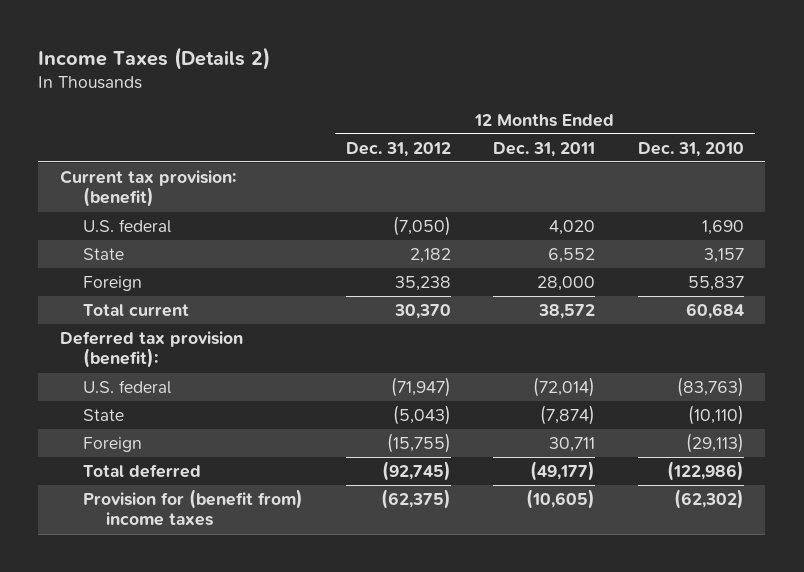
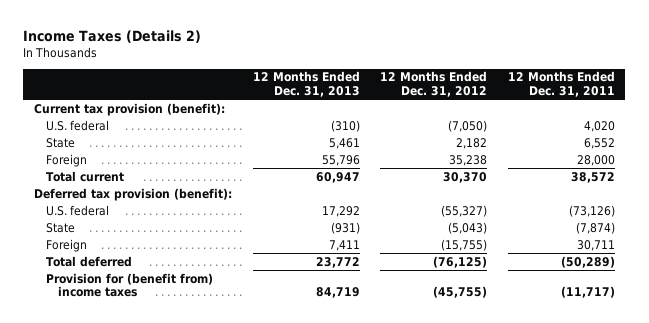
- | 12 Months Ended Dec. 31, 2012 | 12 Months Ended Dec. 31, 2011 | 12 Months Ended Dec. 31, 2010
+ | 12 Months Ended Dec. 31, 2013 | 12 Months Ended Dec. 31, 2012 | 12 Months Ended Dec. 31, 2011
- Current tax provision: (benefit)
+ Current tax provision (benefit):
- U.S. federal | (71,947) | (72,014) | (83,763)
+ U.S. federal | 17,292 | (55,327) | (73,126)
- Total deferred | (92,745) | (49,177) | (122,986)
- Provision for (benefit from) income taxes | (62,375) | (10,605) | (62,302)
+ Total deferred | 23,772 | (76,125) | (50,289)
+ Provision for (benefit from) income taxes | 84,719 | (45,755) | (11,717)

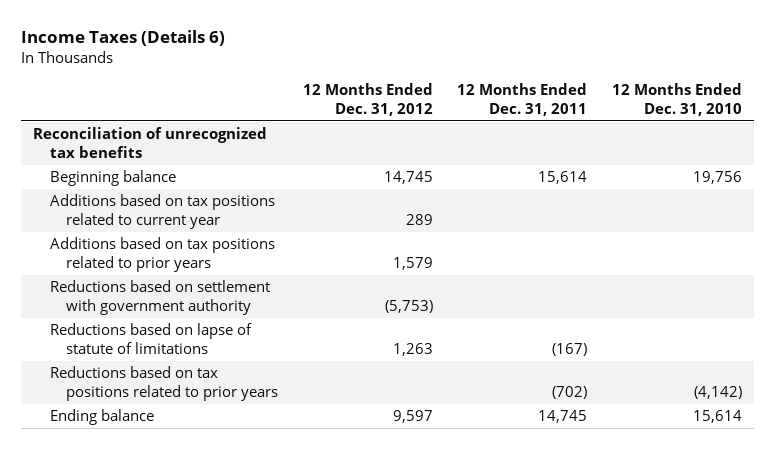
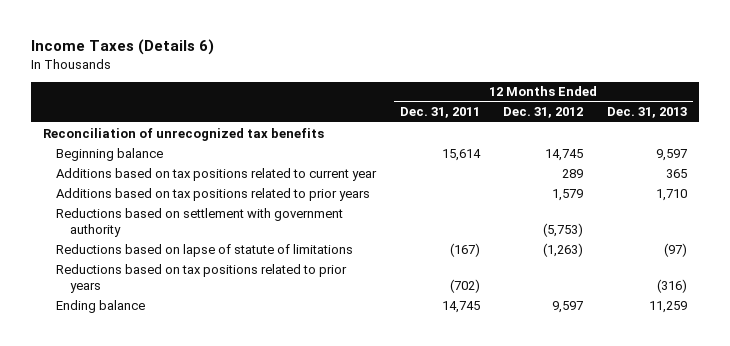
- | 12 Months Ended Dec. 31, 2012 | 12 Months Ended Dec. 31, 2011 | 12 Months Ended Dec. 31, 2010
+ | 12 Months Ended Dec. 31, 2011 | 12 Months Ended Dec. 31, 2012 | 12 Months Ended Dec. 31, 2013
- Reductions based on lapse of statute of limitations | 1,263 | (167) |
+ Reductions based on lapse of statute of limitations | (167) | (1,263) | (97)

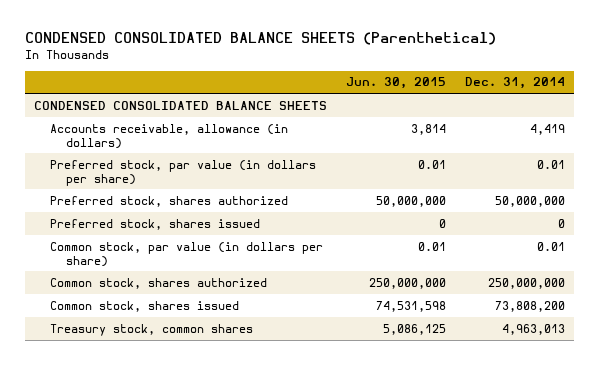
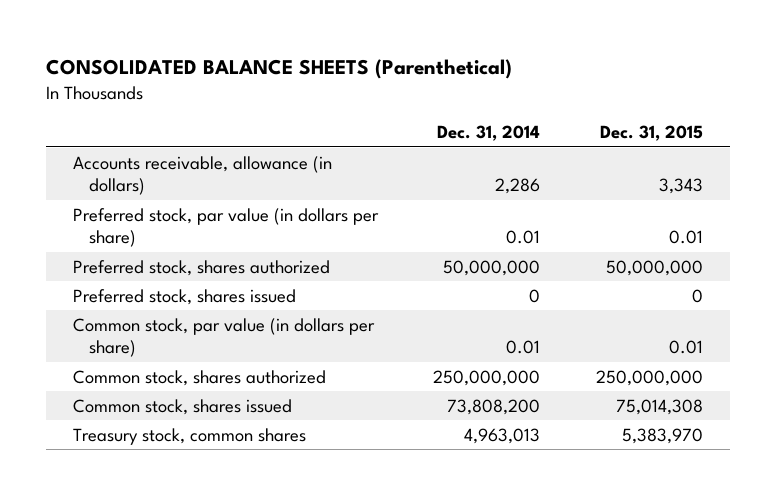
- CONDENSED CONSOLIDATED BALANCE SHEETS (Parenthetical)
+ CONSOLIDATED BALANCE SHEETS (Parenthetical)
- | Jun. 30, 2015 | Dec. 31, 2014
+ | Dec. 31, 2014 | Dec. 31, 2015
- CONDENSED CONSOLIDATED BALANCE SHEETS
- Accounts receivable, allowance (in dollars) | 3,814 | 4,419
+ Accounts receivable, allowance (in dollars) | 2,286 | 3,343

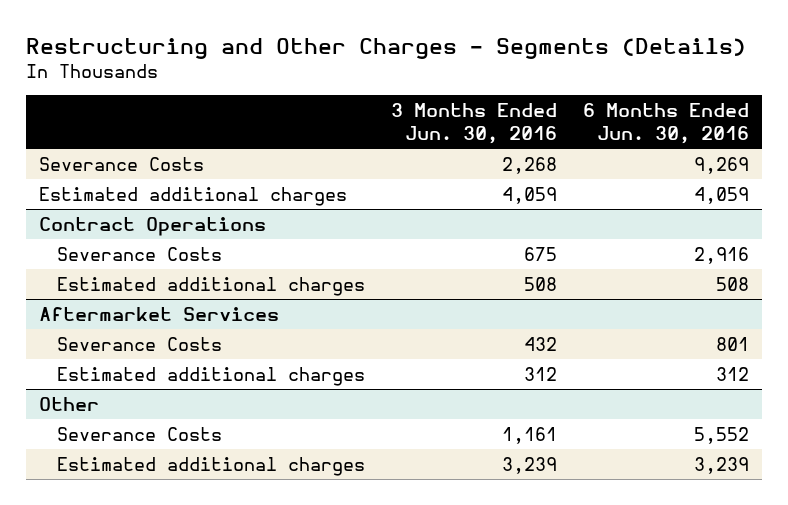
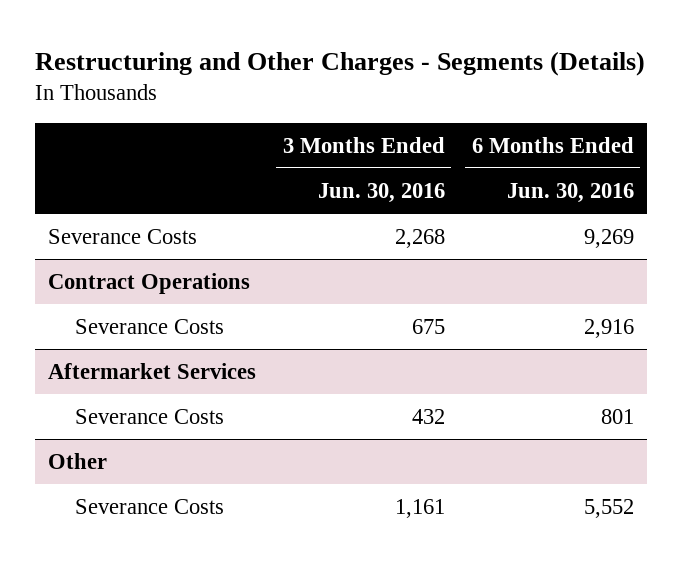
- Estimated additional charges | 4,059 | 4,059
@ Contract Operations
- Estimated additional charges | 508 | 508
@ Aftermarket Services
- Estimated additional charges | 312 | 312
@ Other
- Estimated additional charges | 3,239 | 3,239

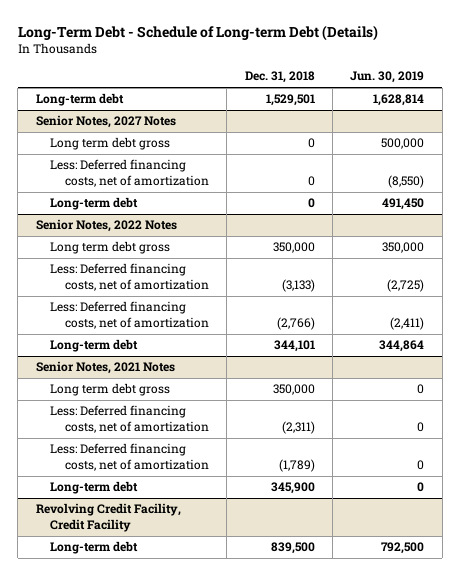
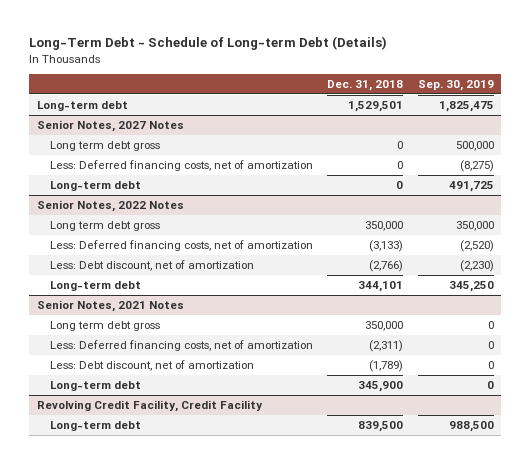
- | Dec. 31, 2018 | Jun. 30, 2019
+ | Dec. 31, 2018 | Sep. 30, 2019
@ Senior Notes, 2022 Notes
- Less: Deferred financing costs, net of amortization | (2,766) | (2,411)
+ Less: Debt discount, net of amortization | (2,766) | (2,230)
@ Senior Notes, 2021 Notes
- Less: Deferred financing costs, net of amortization | (1,789) | 0
+ Less: Debt discount, net of amortization | (1,789) | 0

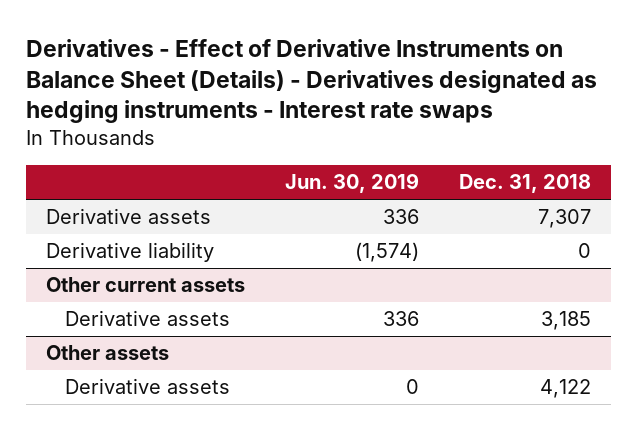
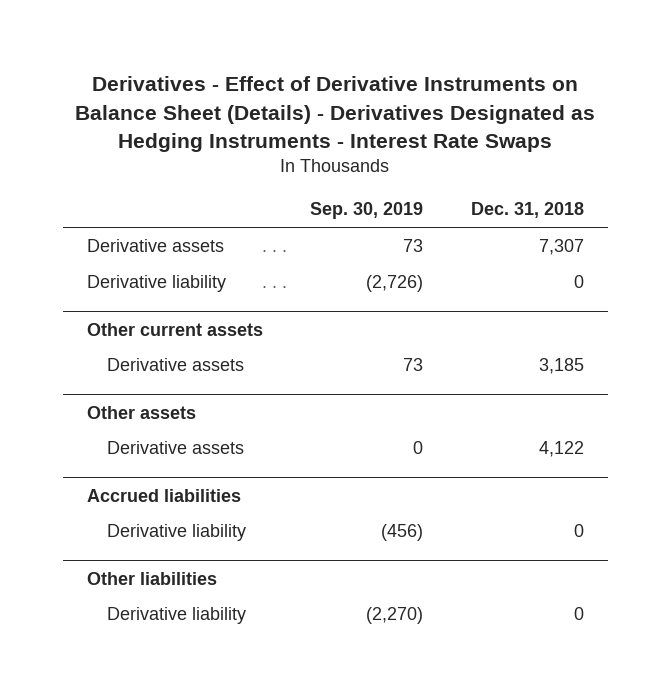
- Derivatives - Effect of Derivative Instruments on Balance Sheet (Details) - Derivatives designated as hedging instruments - Interest rate swaps
+ Derivatives - Effect of Derivative Instruments on Balance Sheet (Details) - Derivatives Designated as Hedging Instruments - Interest Rate Swaps
- | Jun. 30, 2019 | Dec. 31, 2018
+ | Sep. 30, 2019 | Dec. 31, 2018
+ Accrued liabilities
+ Derivative liability | (456) | 0
+ Other liabilities
+ Derivative liability | (2,270) | 0

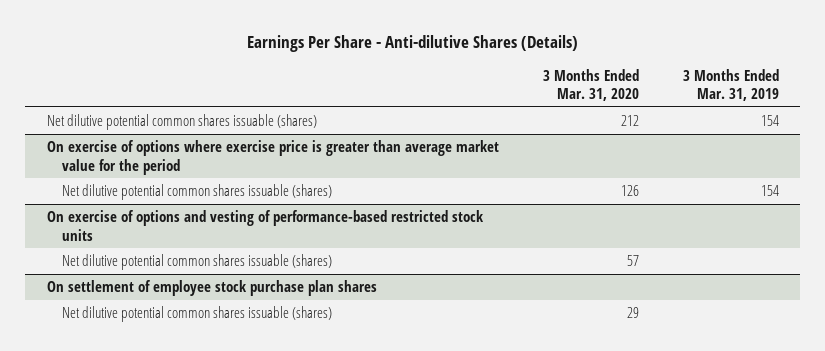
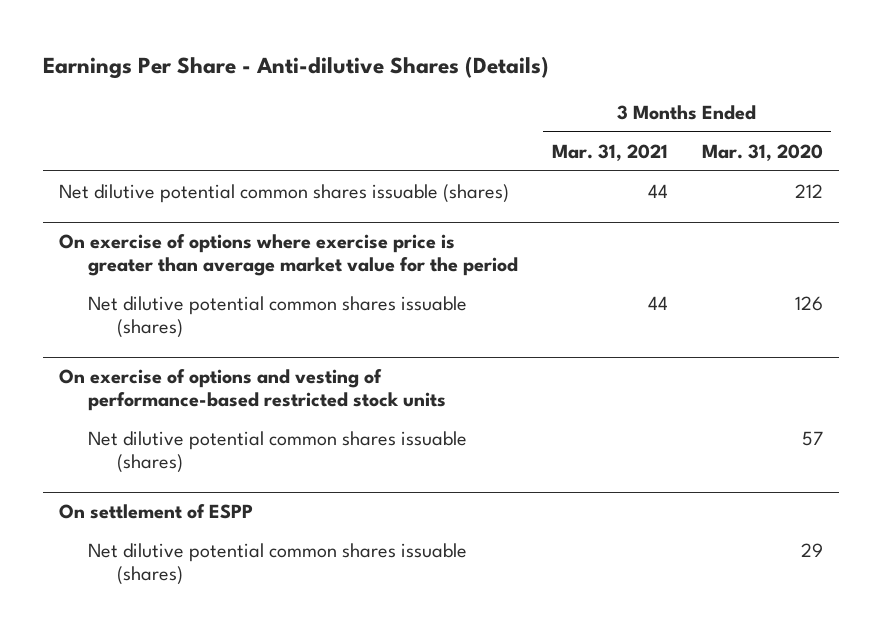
- | 3 Months Ended Mar. 31, 2020 | 3 Months Ended Mar. 31, 2019
+ | 3 Months Ended Mar. 31, 2021 | 3 Months Ended Mar. 31, 2020
- On settlement of employee stock purchase plan shares
+ On settlement of ESPP

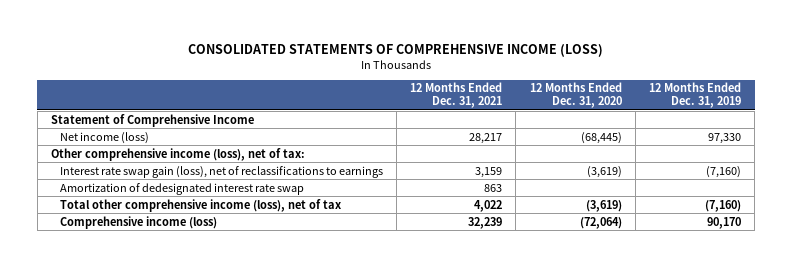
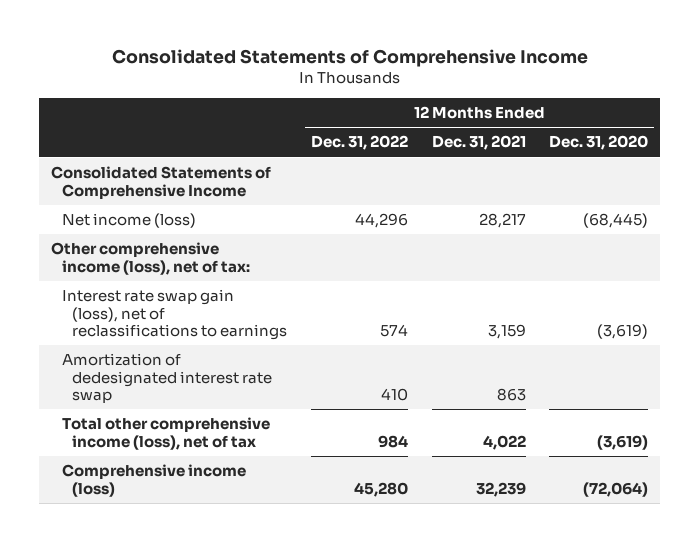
- CONSOLIDATED STATEMENTS OF COMPREHENSIVE INCOME (LOSS)
+ Consolidated Statements of Comprehensive Income
- | 12 Months Ended Dec. 31, 2021 | 12 Months Ended Dec. 31, 2020 | 12 Months Ended Dec. 31, 2019
+ | 12 Months Ended Dec. 31, 2022 | 12 Months Ended Dec. 31, 2021 | 12 Months Ended Dec. 31, 2020
- Statement of Comprehensive Income
+ Consolidated Statements of Comprehensive Income

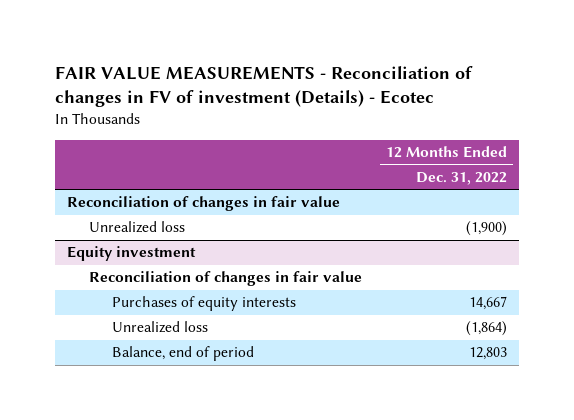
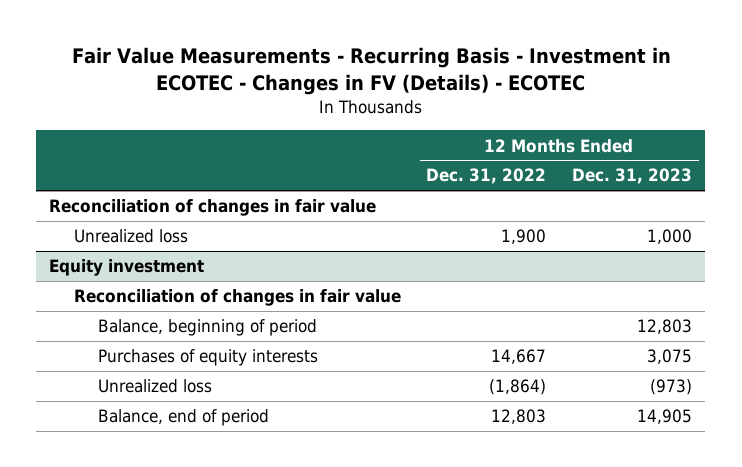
- FAIR VALUE MEASUREMENTS - Reconciliation of changes in FV of investment (Details) - Ecotec
+ Fair Value Measurements - Recurring Basis - Investment in ECOTEC - Changes in FV (Details) - ECOTEC
- | 12 Months Ended Dec. 31, 2022
+ | 12 Months Ended Dec. 31, 2022 | 12 Months Ended Dec. 31, 2023
- Unrealized loss | (1,900)
+ Unrealized loss | 1,900 | 1,000
@ Equity investment
+ Balance, beginning of period | | 12,803

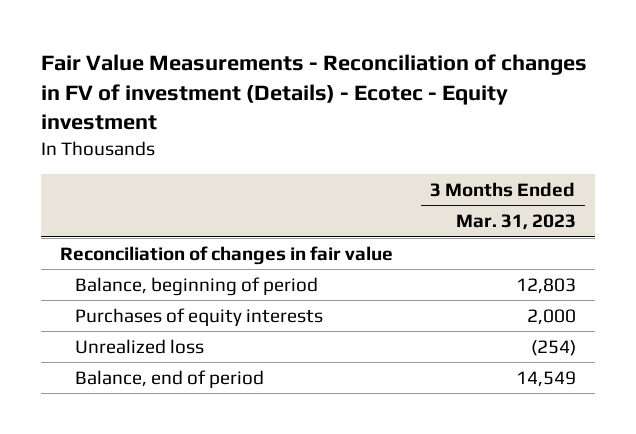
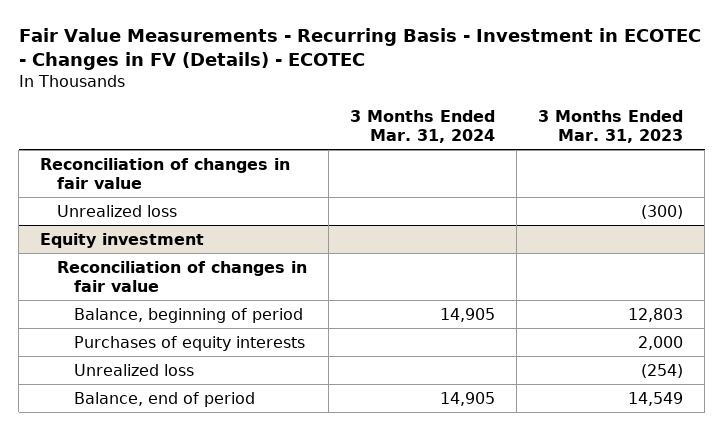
- Fair Value Measurements - Reconciliation of changes in FV of investment (Details) - Ecotec - Equity investment
+ Fair Value Measurements - Recurring Basis - Investment in ECOTEC - Changes in FV (Details) - ECOTEC
- | 3 Months Ended Mar. 31, 2023
+ | 3 Months Ended Mar. 31, 2024 | 3 Months Ended Mar. 31, 2023
+ Unrealized loss | | (300)
+ Equity investment
+ Reconciliation of changes in fair value

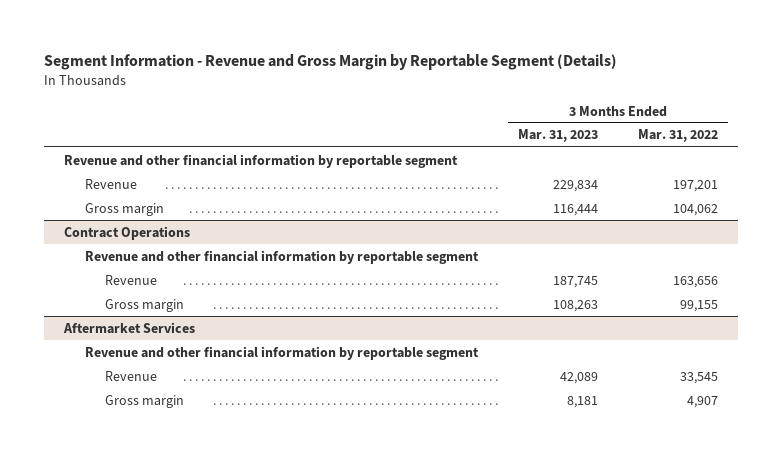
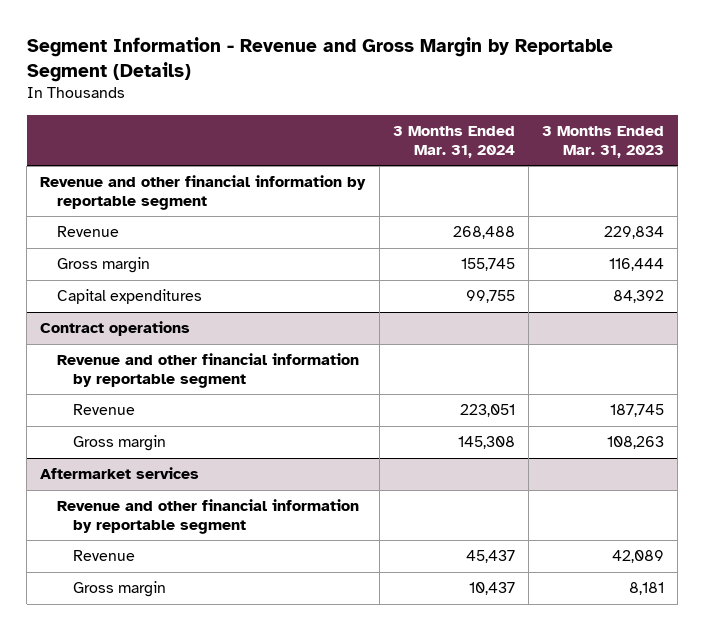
- | 3 Months Ended Mar. 31, 2023 | 3 Months Ended Mar. 31, 2022
+ | 3 Months Ended Mar. 31, 2024 | 3 Months Ended Mar. 31, 2023
- Contract Operations
+ Capital expenditures | 99,755 | 84,392
+ Contract operations
- Aftermarket Services
+ Aftermarket services

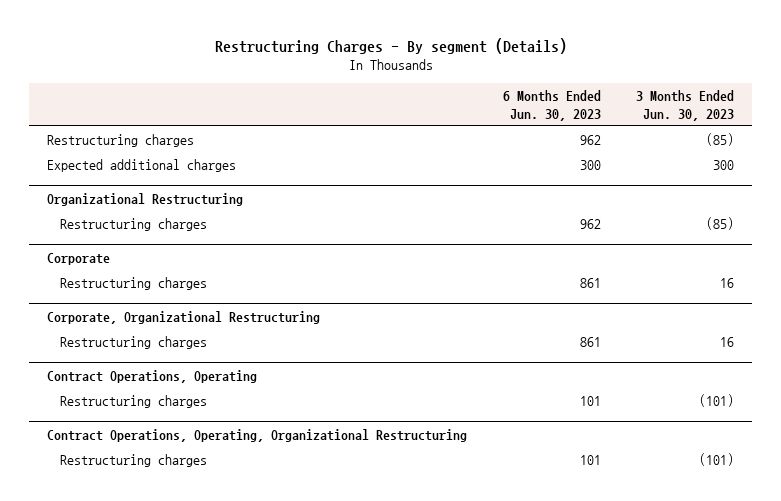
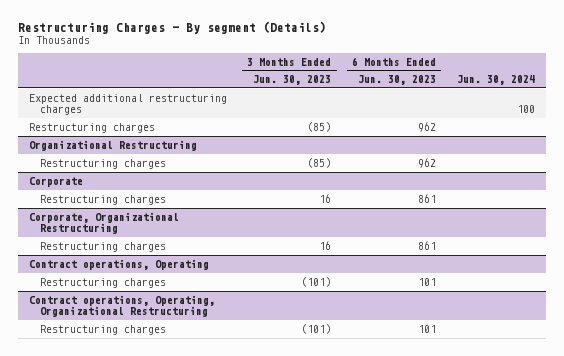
- | 6 Months Ended Jun. 30, 2023 | 3 Months Ended Jun. 30, 2023
+ | 3 Months Ended Jun. 30, 2023 | 6 Months Ended Jun. 30, 2023 | Jun. 30, 2024
+ Expected additional restructuring charges | | | 100
- Expected additional charges | 300 | 300
- Contract Operations, Operating
+ Contract operations, Operating
- Contract Operations, Operating, Organizational Restructuring
+ Contract operations, Operating, Organizational Restructuring

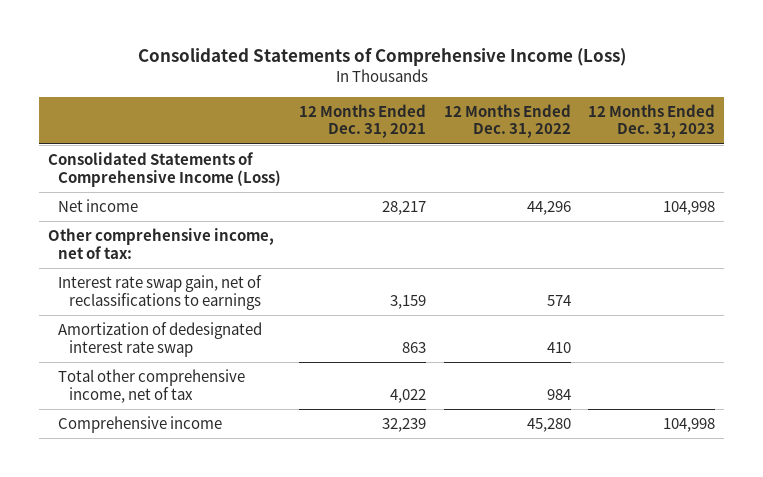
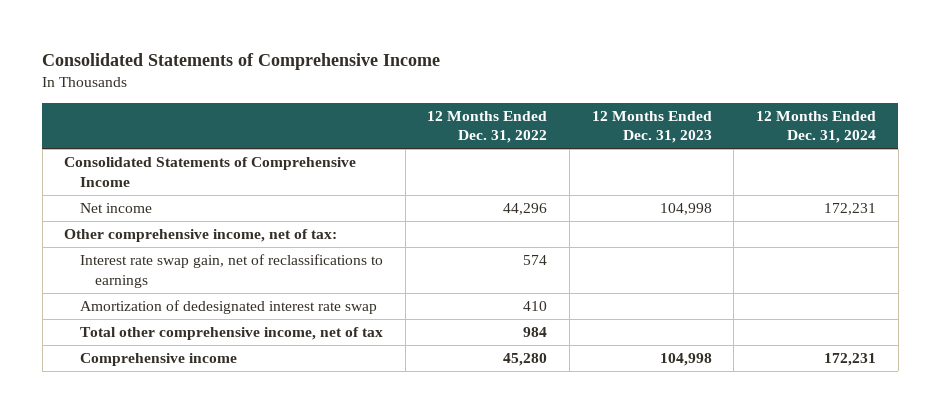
- Consolidated Statements of Comprehensive Income (Loss)
+ Consolidated Statements of Comprehensive Income
- | 12 Months Ended Dec. 31, 2021 | 12 Months Ended Dec. 31, 2022 | 12 Months Ended Dec. 31, 2023
+ | 12 Months Ended Dec. 31, 2022 | 12 Months Ended Dec. 31, 2023 | 12 Months Ended Dec. 31, 2024
- Consolidated Statements of Comprehensive Income (Loss)
+ Consolidated Statements of Comprehensive Income

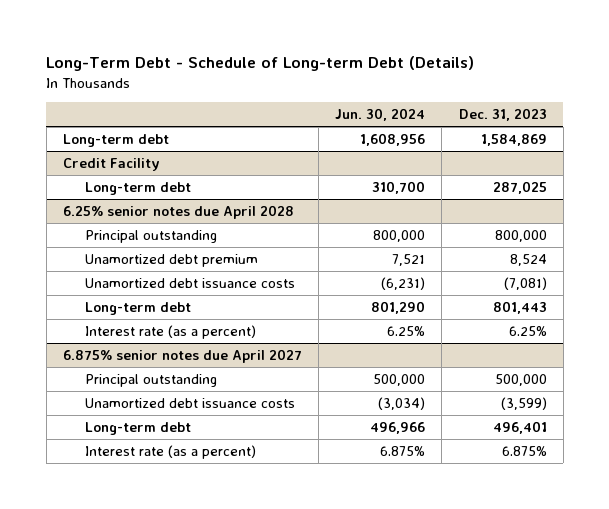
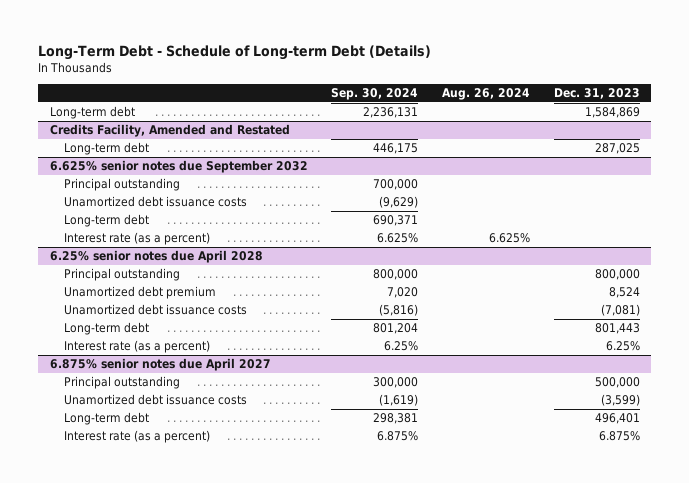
- | Jun. 30, 2024 | Dec. 31, 2023
+ | Sep. 30, 2024 | Aug. 26, 2024 | Dec. 31, 2023
- Credit Facility
+ Credits Facility, Amended and Restated
+ 6.625% senior notes due September 2032
+ Principal outstanding | 700,000 | |
+ Unamortized debt issuance costs | (9,629) | |
+ Long-term debt | 690,371 | |
+ Interest rate (as a percent) | 6.625% | 6.625% |

